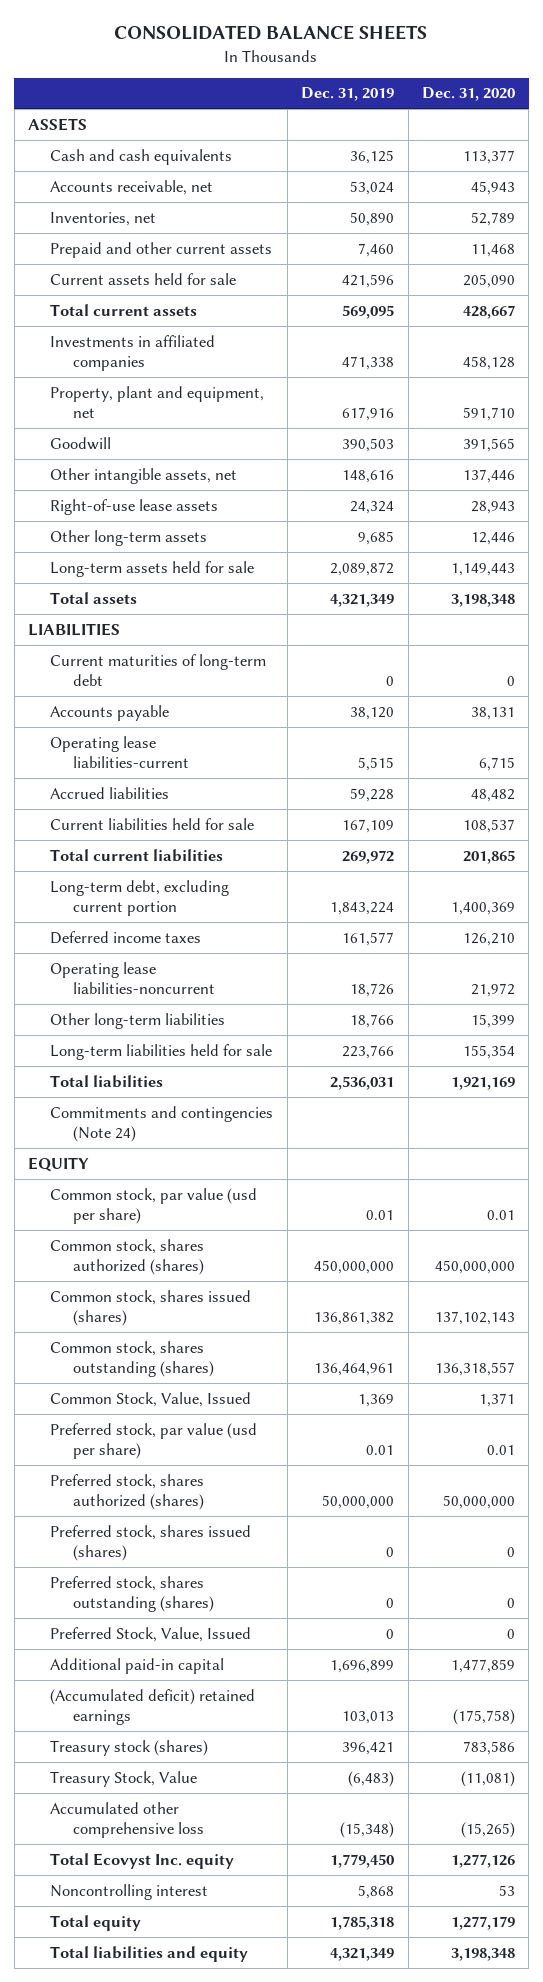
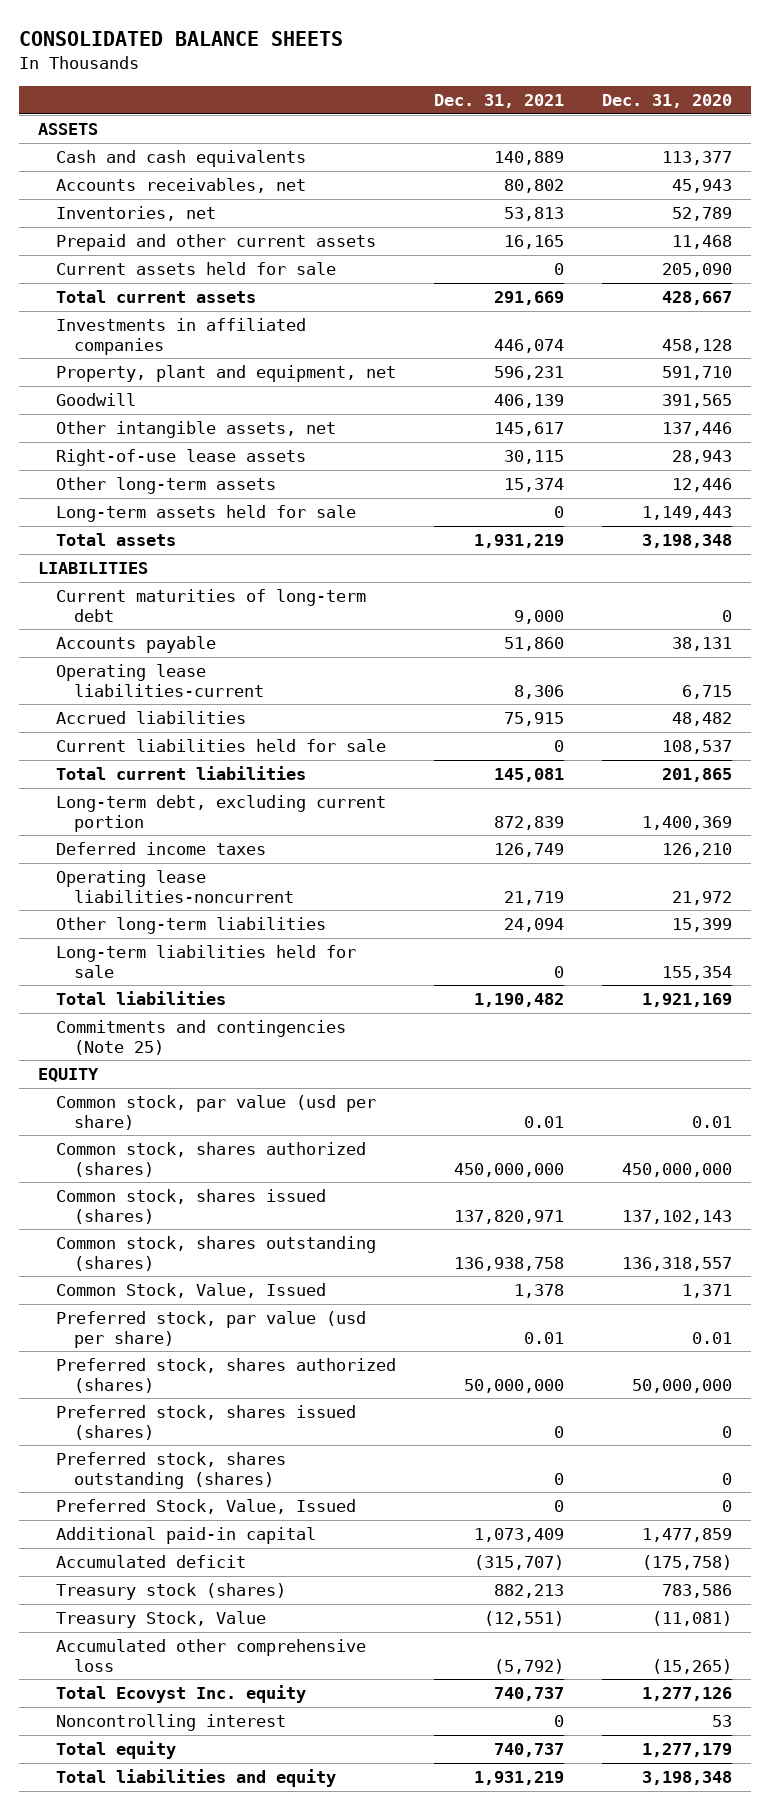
- | Dec. 31, 2019 | Dec. 31, 2020
+ | Dec. 31, 2021 | Dec. 31, 2020
- Accounts receivable, net | 53,024 | 45,943
+ Accounts receivables, net | 80,802 | 45,943
- Commitments and contingencies (Note 24)
+ Commitments and contingencies (Note 25)
- (Accumulated deficit) retained earnings | 103,013 | (175,758)
+ Accumulated deficit | (315,707) | (175,758)

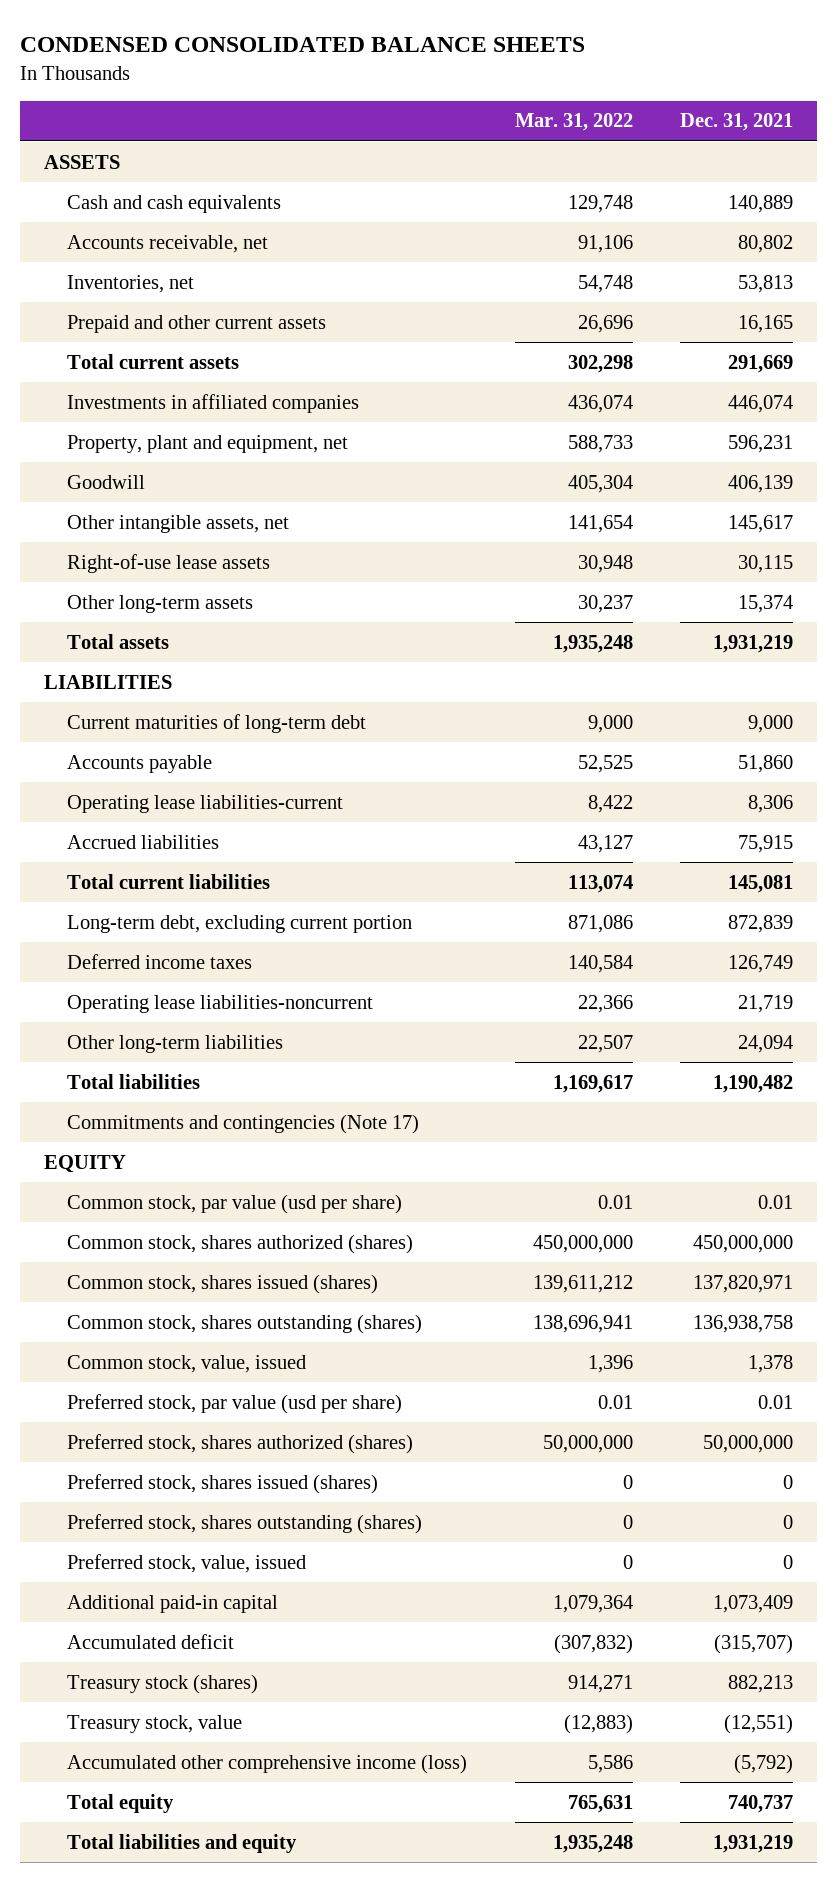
- CONSOLIDATED BALANCE SHEETS
+ CONDENSED CONSOLIDATED BALANCE SHEETS
- | Dec. 31, 2021 | Dec. 31, 2020
+ | Mar. 31, 2022 | Dec. 31, 2021
- Accounts receivables, net | 80,802 | 45,943
+ Accounts receivable, net | 91,106 | 80,802
- Current assets held for sale | 0 | 205,090
- Long-term assets held for sale | 0 | 1,149,443
- Current liabilities held for sale | 0 | 108,537
- Long-term liabilities held for sale | 0 | 155,354
- Commitments and contingencies (Note 25)
+ Commitments and contingencies (Note 17)
- Common Stock, Value, Issued | 1,378 | 1,371
+ Common stock, value, issued | 1,396 | 1,378
- Preferred Stock, Value, Issued | 0 | 0
+ Preferred stock, value, issued | 0 | 0
- Treasury Stock, Value | (12,551) | (11,081)
- Accumulated other comprehensive loss | (5,792) | (15,265)
- Total Ecovyst Inc. equity | 740,737 | 1,277,126
- Noncontrolling interest | 0 | 53
+ Treasury stock, value | (12,883) | (12,551)
+ Accumulated other comprehensive income (loss) | 5,586 | (5,792)

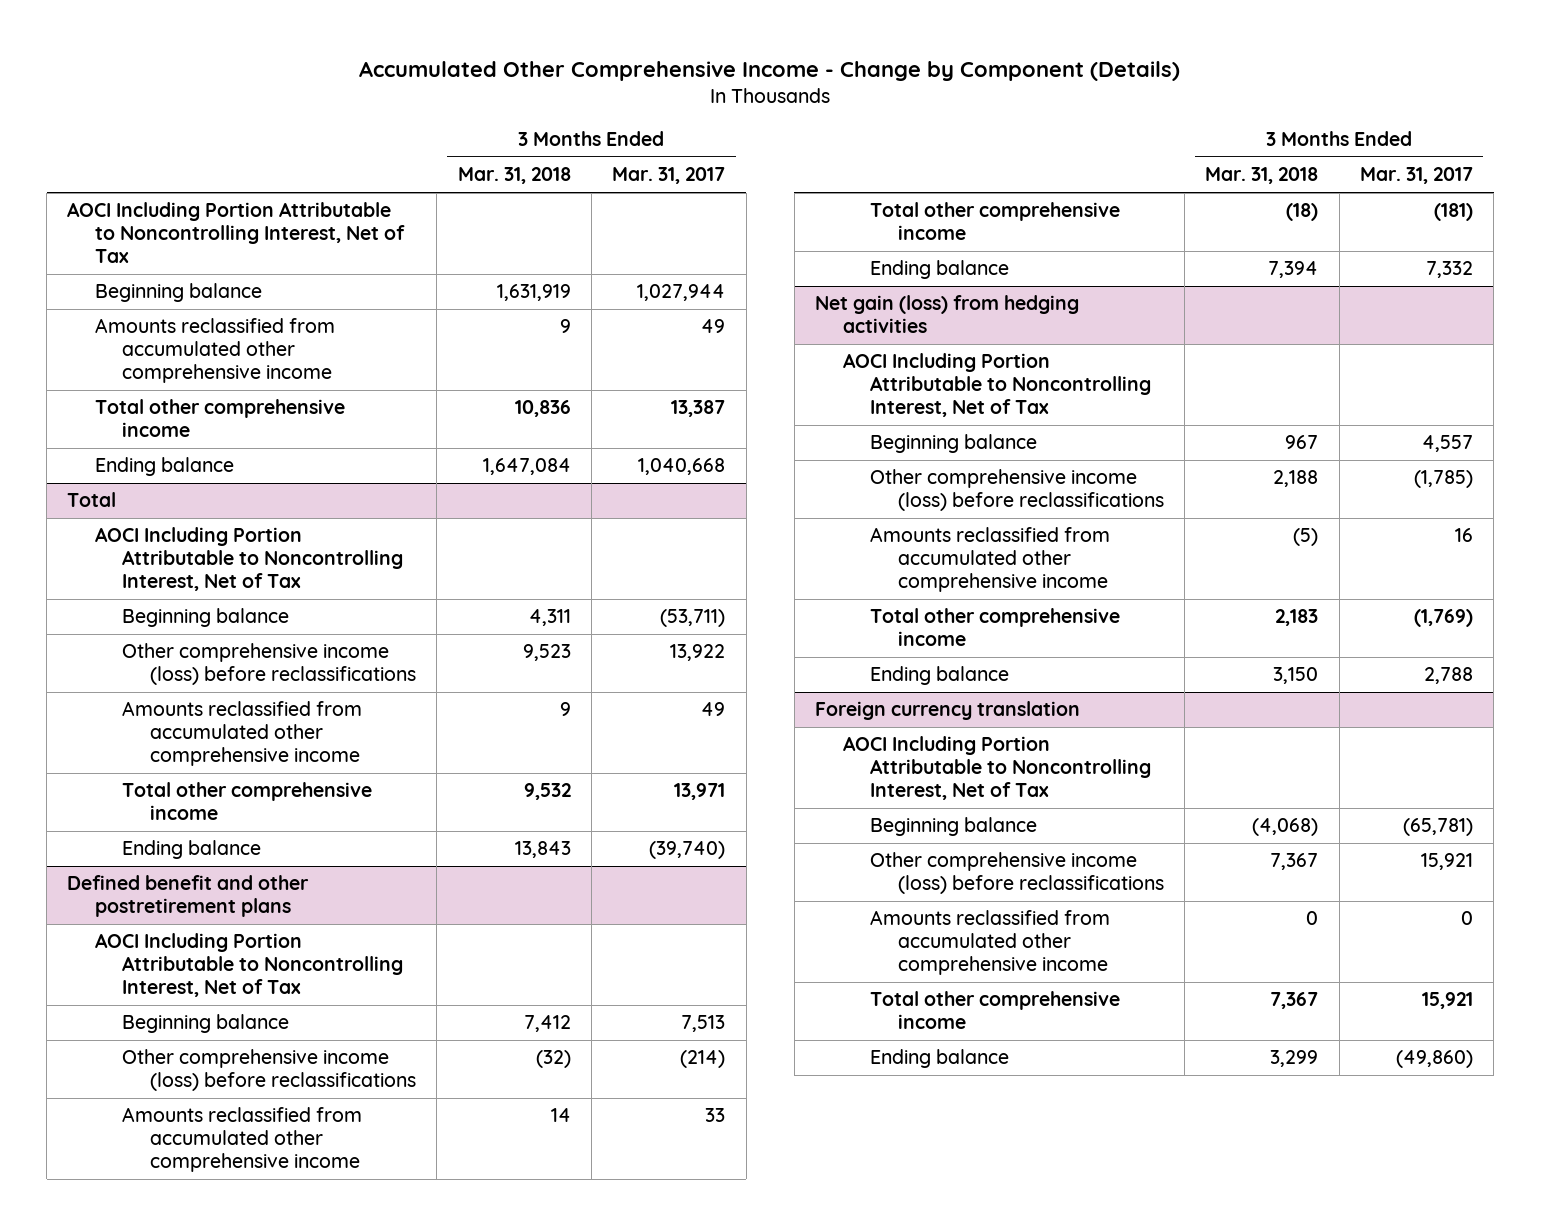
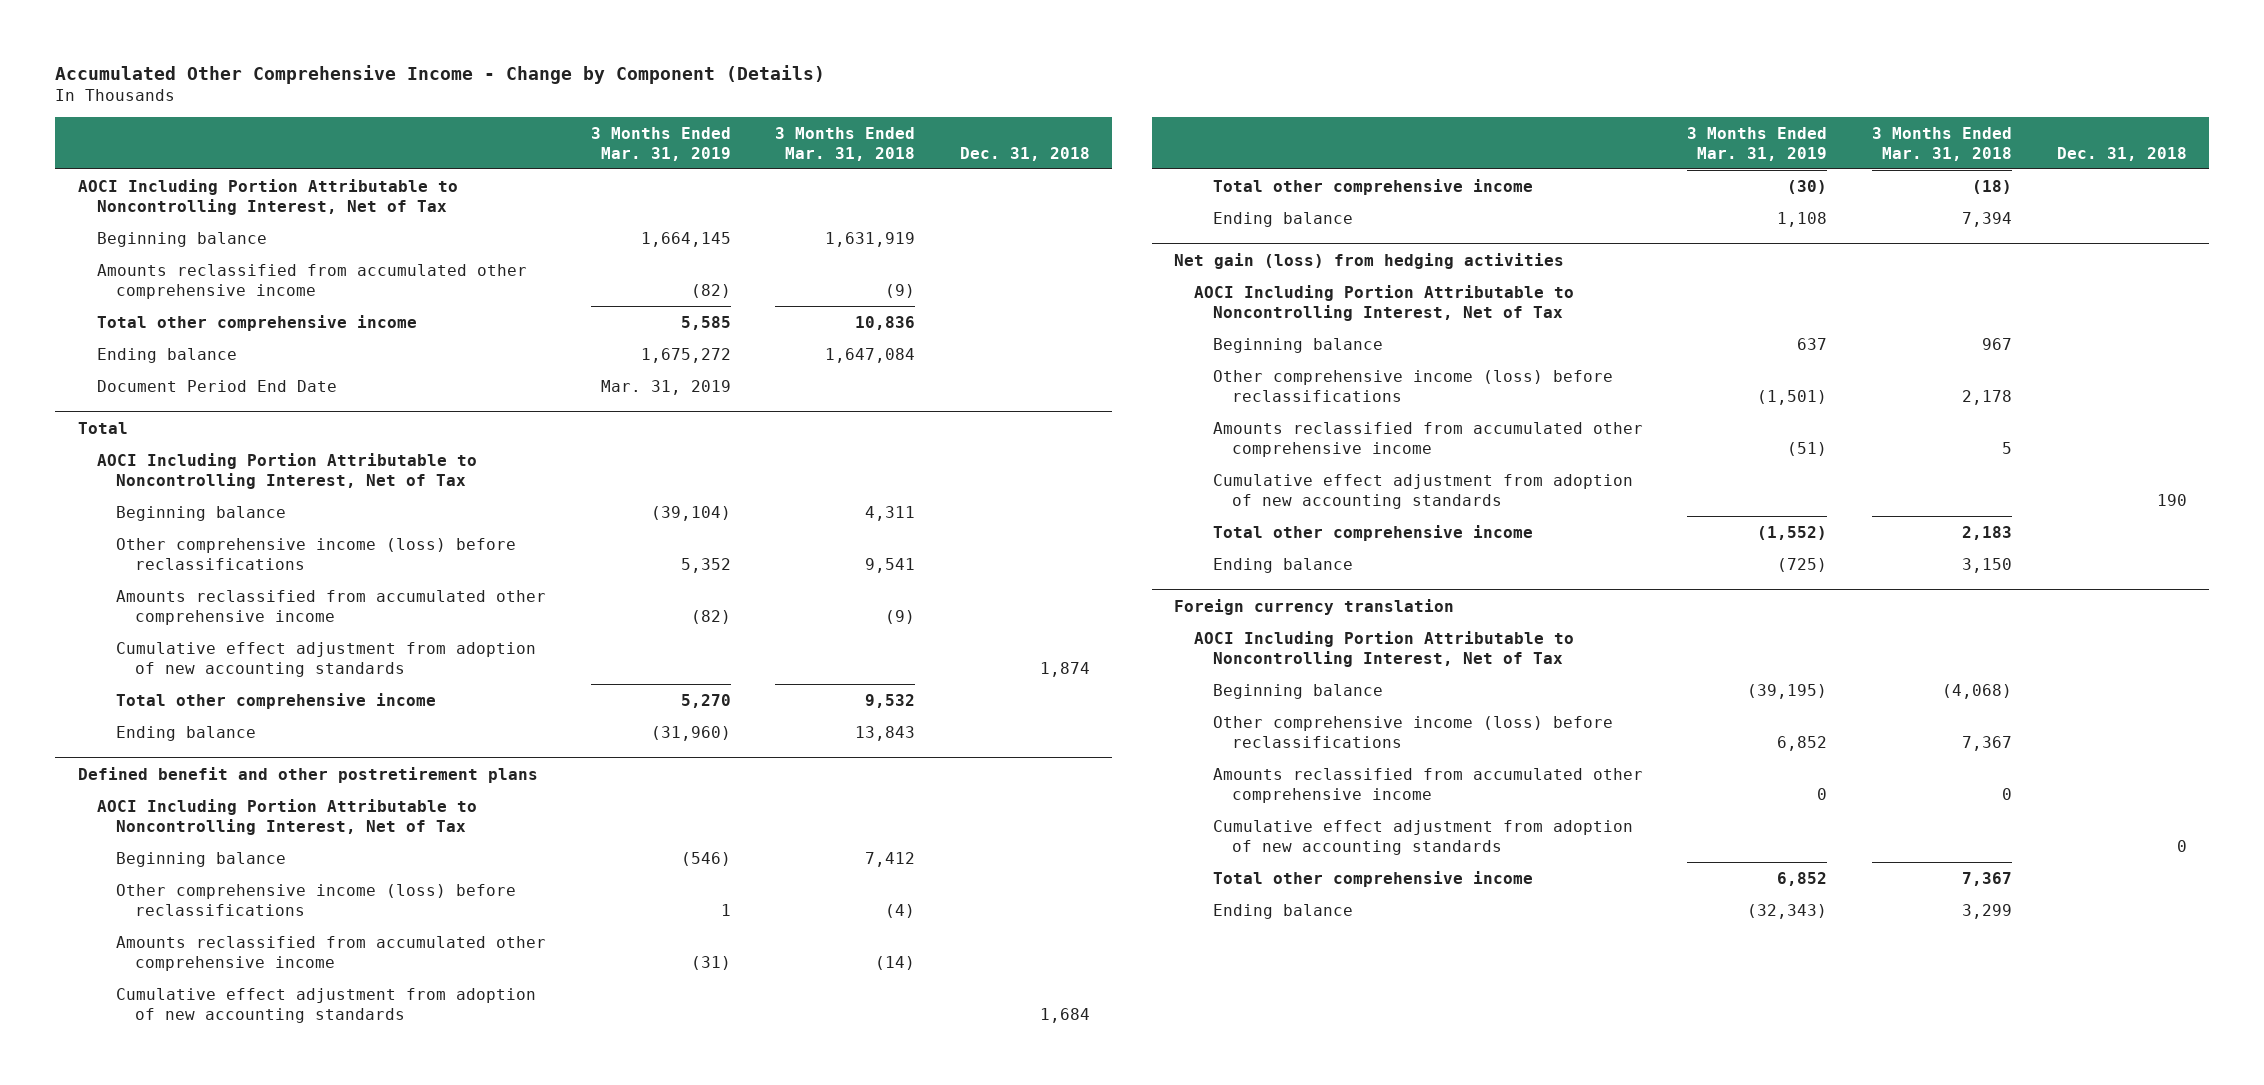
- | 3 Months Ended Mar. 31, 2018 | 3 Months Ended Mar. 31, 2017
+ | 3 Months Ended Mar. 31, 2019 | 3 Months Ended Mar. 31, 2018 | Dec. 31, 2018
- Amounts reclassified from accumulated other comprehensive income | 9 | 49
+ Amounts reclassified from accumulated other comprehensive income | (82) | (9) |
+ Document Period End Date | Mar. 31, 2019 | |
@ Total
- Other comprehensive income (loss) before reclassifications | 9,523 | 13,922
- Amounts reclassified from accumulated other comprehensive income | 9 | 49
+ Other comprehensive income (loss) before reclassifications | 5,352 | 9,541 |
+ Amounts reclassified from accumulated other comprehensive income | (82) | (9) |
+ Cumulative effect adjustment from adoption of new accounting standards | | | 1,874
@ Defined benefit and other postretirement plans
- Other comprehensive income (loss) before reclassifications | (32) | (214)
- Amounts reclassified from accumulated other comprehensive income | 14 | 33
+ Other comprehensive income (loss) before reclassifications | 1 | (4) |
+ Amounts reclassified from accumulated other comprehensive income | (31) | (14) |
+ Cumulative effect adjustment from adoption of new accounting standards | | | 1,684
@ Net gain (loss) from hedging activities
- Other comprehensive income (loss) before reclassifications | 2,188 | (1,785)
- Amounts reclassified from accumulated other comprehensive income | (5) | 16
+ Other comprehensive income (loss) before reclassifications | (1,501) | 2,178 |
+ Amounts reclassified from accumulated other comprehensive income | (51) | 5 |
+ Cumulative effect adjustment from adoption of new accounting standards | | | 190
@ Foreign currency translation
+ Cumulative effect adjustment from adoption of new accounting standards | | | 0

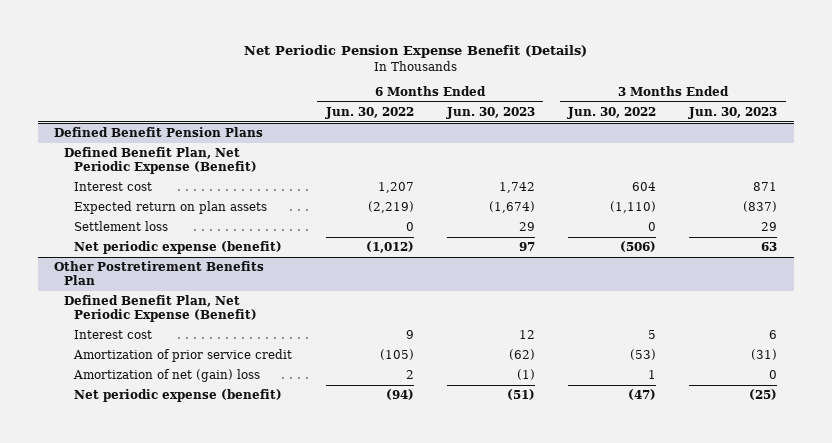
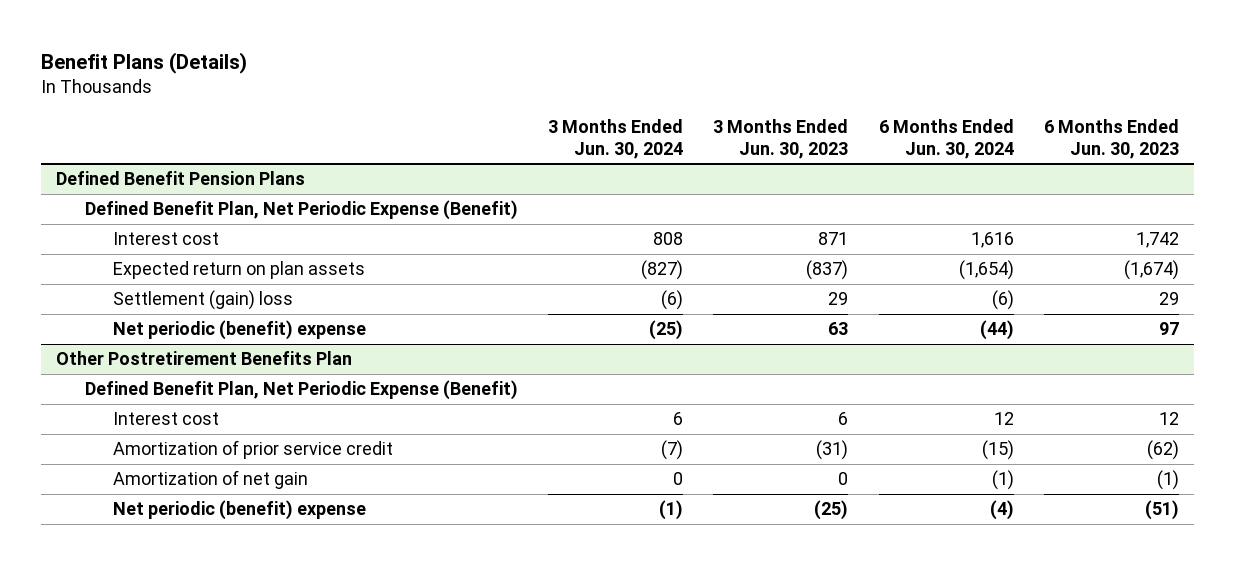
- Net Periodic Pension Expense Benefit (Details)
+ Benefit Plans (Details)
- | 6 Months Ended Jun. 30, 2022 | 6 Months Ended Jun. 30, 2023 | 3 Months Ended Jun. 30, 2022 | 3 Months Ended Jun. 30, 2023
+ | 3 Months Ended Jun. 30, 2024 | 3 Months Ended Jun. 30, 2023 | 6 Months Ended Jun. 30, 2024 | 6 Months Ended Jun. 30, 2023
@ Defined Benefit Pension Plans
- Settlement loss | 0 | 29 | 0 | 29
- Net periodic expense (benefit) | (1,012) | 97 | (506) | 63
+ Settlement (gain) loss | (6) | 29 | (6) | 29
+ Net periodic (benefit) expense | (25) | 63 | (44) | 97
@ Other Postretirement Benefits Plan
- Amortization of net (gain) loss | 2 | (1) | 1 | 0
- Net periodic expense (benefit) | (94) | (51) | (47) | (25)
+ Amortization of net gain | 0 | 0 | (1) | (1)
+ Net periodic (benefit) expense | (1) | (25) | (4) | (51)

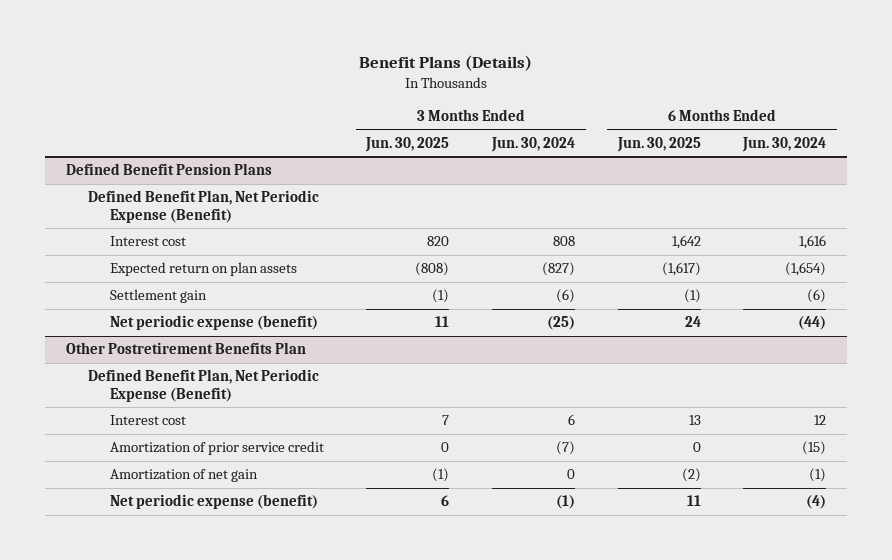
- | 3 Months Ended Jun. 30, 2024 | 3 Months Ended Jun. 30, 2023 | 6 Months Ended Jun. 30, 2024 | 6 Months Ended Jun. 30, 2023
+ | 3 Months Ended Jun. 30, 2025 | 3 Months Ended Jun. 30, 2024 | 6 Months Ended Jun. 30, 2025 | 6 Months Ended Jun. 30, 2024
@ Defined Benefit Pension Plans
- Settlement (gain) loss | (6) | 29 | (6) | 29
- Net periodic (benefit) expense | (25) | 63 | (44) | 97
+ Settlement gain | (1) | (6) | (1) | (6)
+ Net periodic expense (benefit) | 11 | (25) | 24 | (44)
@ Other Postretirement Benefits Plan
- Net periodic (benefit) expense | (1) | (25) | (4) | (51)
+ Net periodic expense (benefit) | 6 | (1) | 11 | (4)

